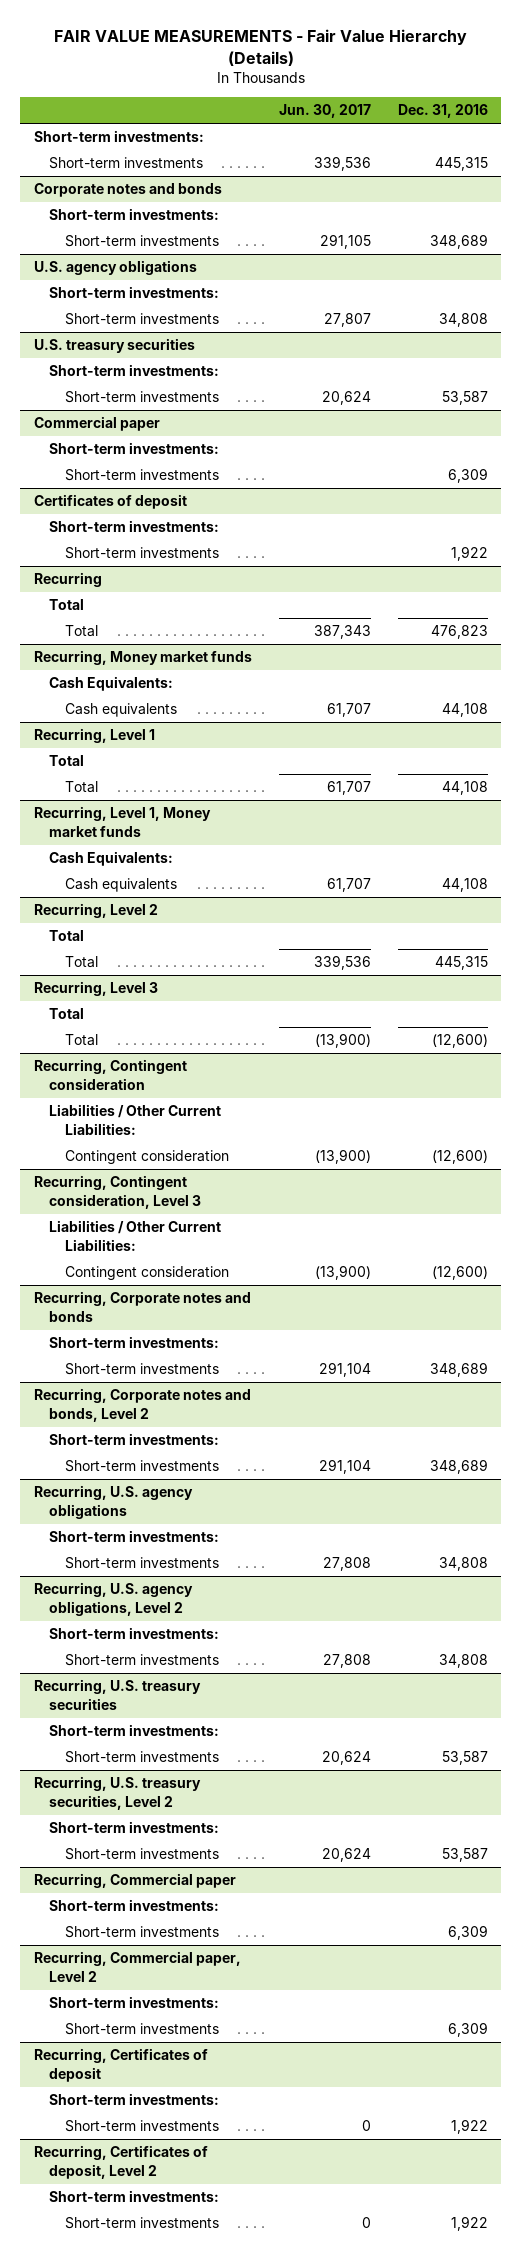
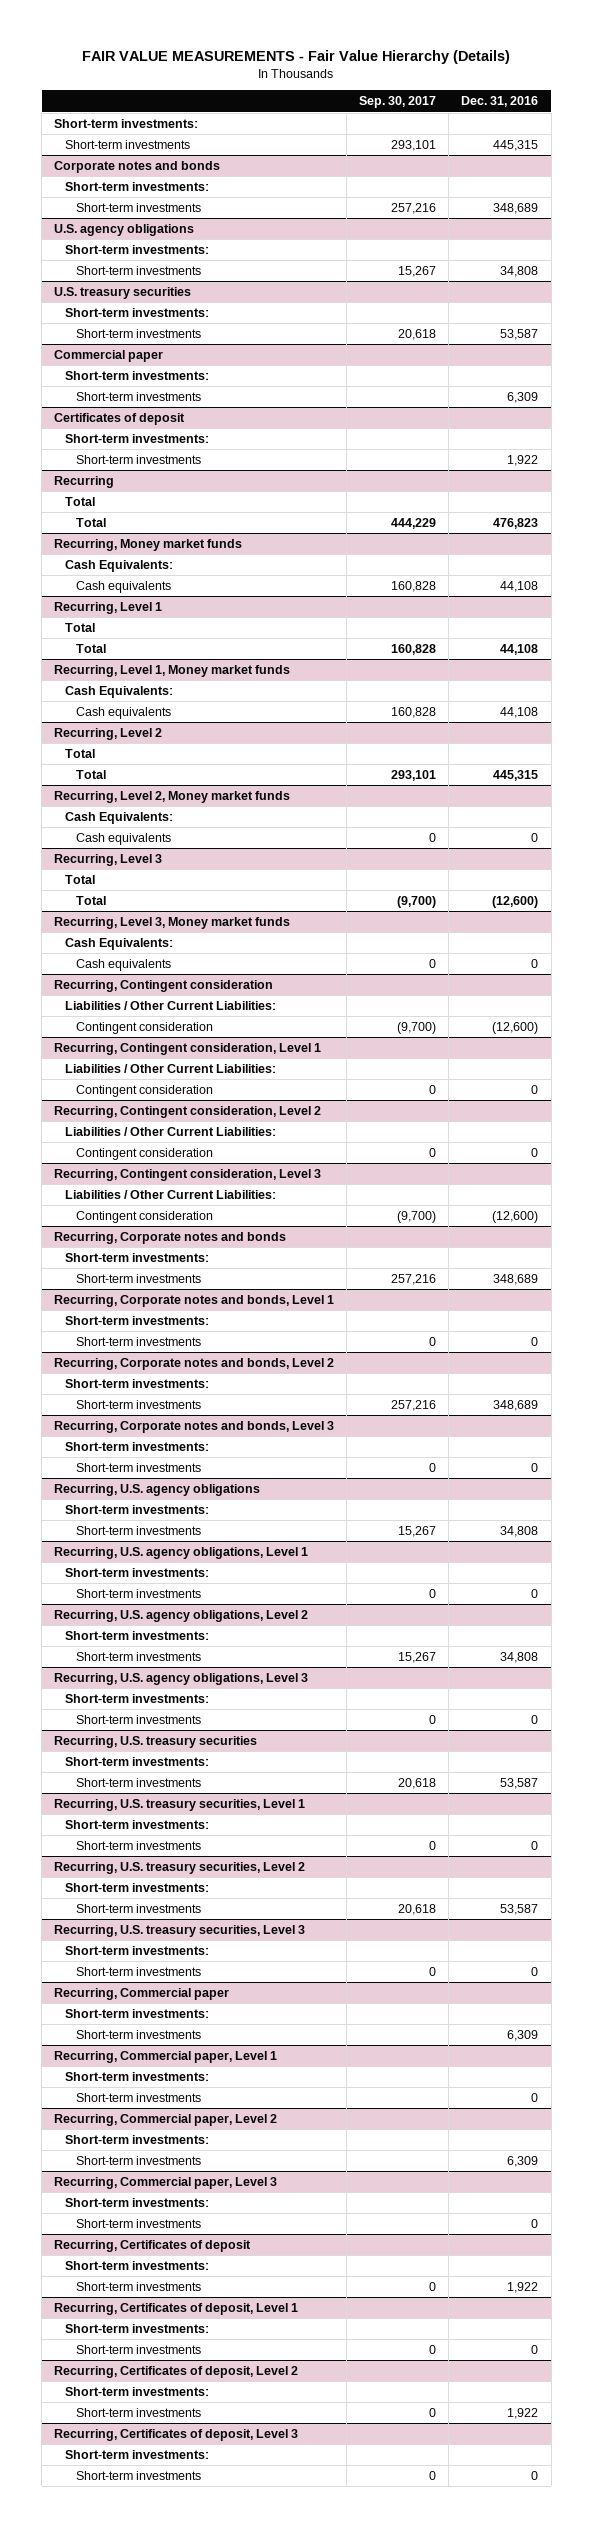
- | Jun. 30, 2017 | Dec. 31, 2016
+ | Sep. 30, 2017 | Dec. 31, 2016
+ Recurring, Level 2, Money market funds
+ Cash Equivalents:
+ Cash equivalents | 0 | 0
+ Recurring, Level 3, Money market funds
+ Cash Equivalents:
+ Cash equivalents | 0 | 0
+ Recurring, Contingent consideration, Level 1
+ Liabilities / Other Current Liabilities:
+ Contingent consideration | 0 | 0
+ Recurring, Contingent consideration, Level 2
+ Liabilities / Other Current Liabilities:
+ Contingent consideration | 0 | 0
+ Recurring, Corporate notes and bonds, Level 1
+ Short-term investments:
+ Short-term investments | 0 | 0
+ Recurring, Corporate notes and bonds, Level 3
+ Short-term investments:
+ Short-term investments | 0 | 0
+ Recurring, U.S. agency obligations, Level 1
+ Short-term investments:
+ Short-term investments | 0 | 0
+ Recurring, U.S. agency obligations, Level 3
+ Short-term investments:
+ Short-term investments | 0 | 0
+ Recurring, U.S. treasury securities, Level 1
+ Short-term investments:
+ Short-term investments | 0 | 0
+ Recurring, U.S. treasury securities, Level 3
+ Short-term investments:
+ Short-term investments | 0 | 0
+ Recurring, Commercial paper, Level 1
+ Short-term investments:
+ Short-term investments | | 0
+ Recurring, Commercial paper, Level 3
+ Short-term investments:
+ Short-term investments | | 0
+ Recurring, Certificates of deposit, Level 1
+ Short-term investments:
+ Short-term investments | 0 | 0
+ Recurring, Certificates of deposit, Level 3
+ Short-term investments:
+ Short-term investments | 0 | 0

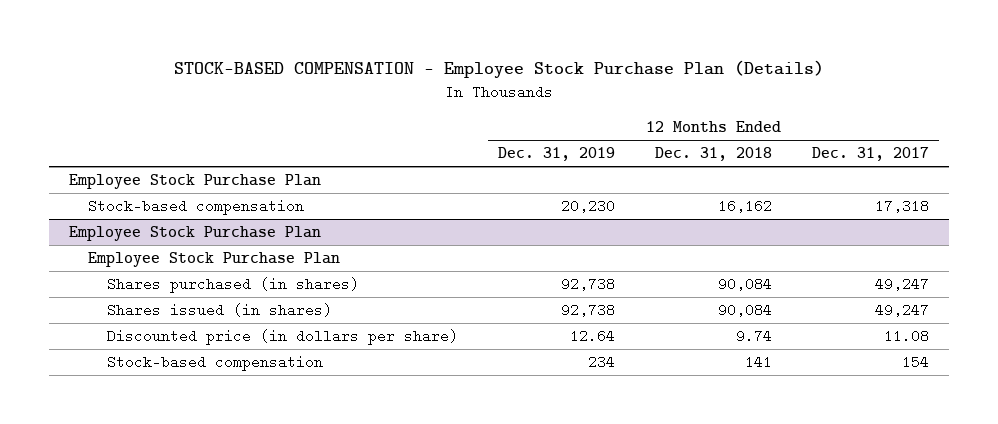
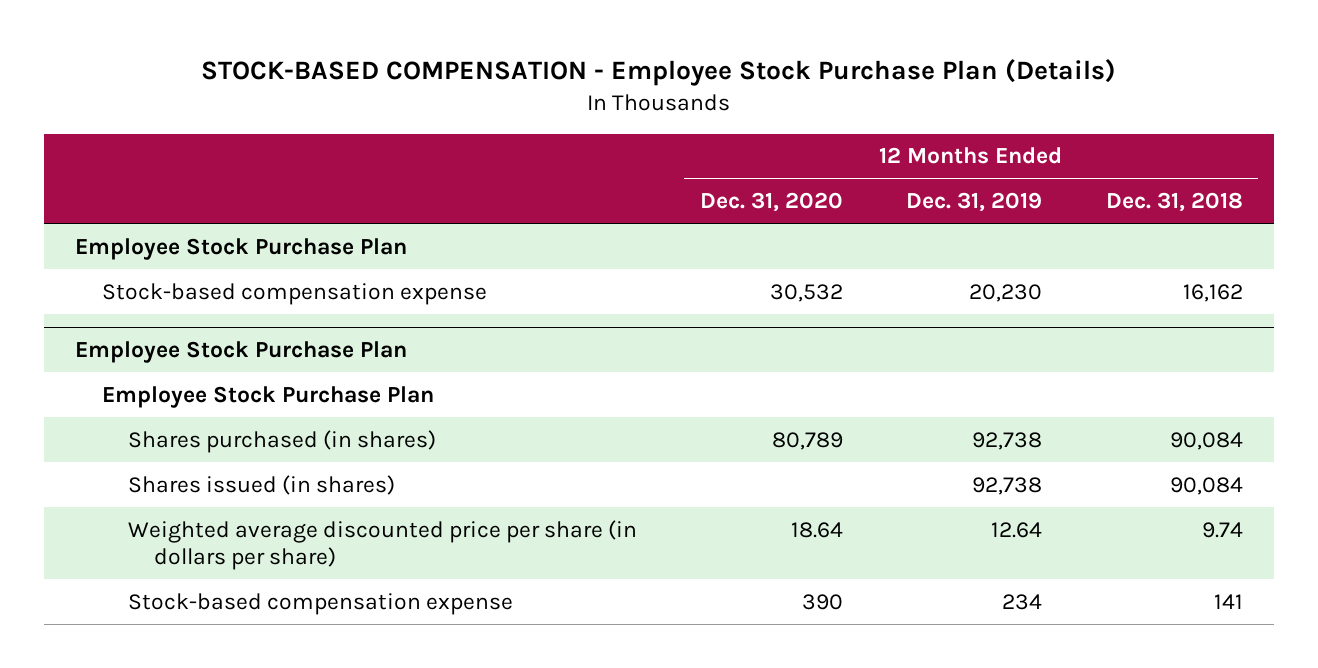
- | 12 Months Ended Dec. 31, 2019 | 12 Months Ended Dec. 31, 2018 | 12 Months Ended Dec. 31, 2017
+ | 12 Months Ended Dec. 31, 2020 | 12 Months Ended Dec. 31, 2019 | 12 Months Ended Dec. 31, 2018
- Stock-based compensation | 20,230 | 16,162 | 17,318
+ Stock-based compensation expense | 30,532 | 20,230 | 16,162
@ Employee Stock Purchase Plan
- Discounted price (in dollars per share) | 12.64 | 9.74 | 11.08
- Stock-based compensation | 234 | 141 | 154
+ Weighted average discounted price per share (in dollars per share) | 18.64 | 12.64 | 9.74
+ Stock-based compensation expense | 390 | 234 | 141

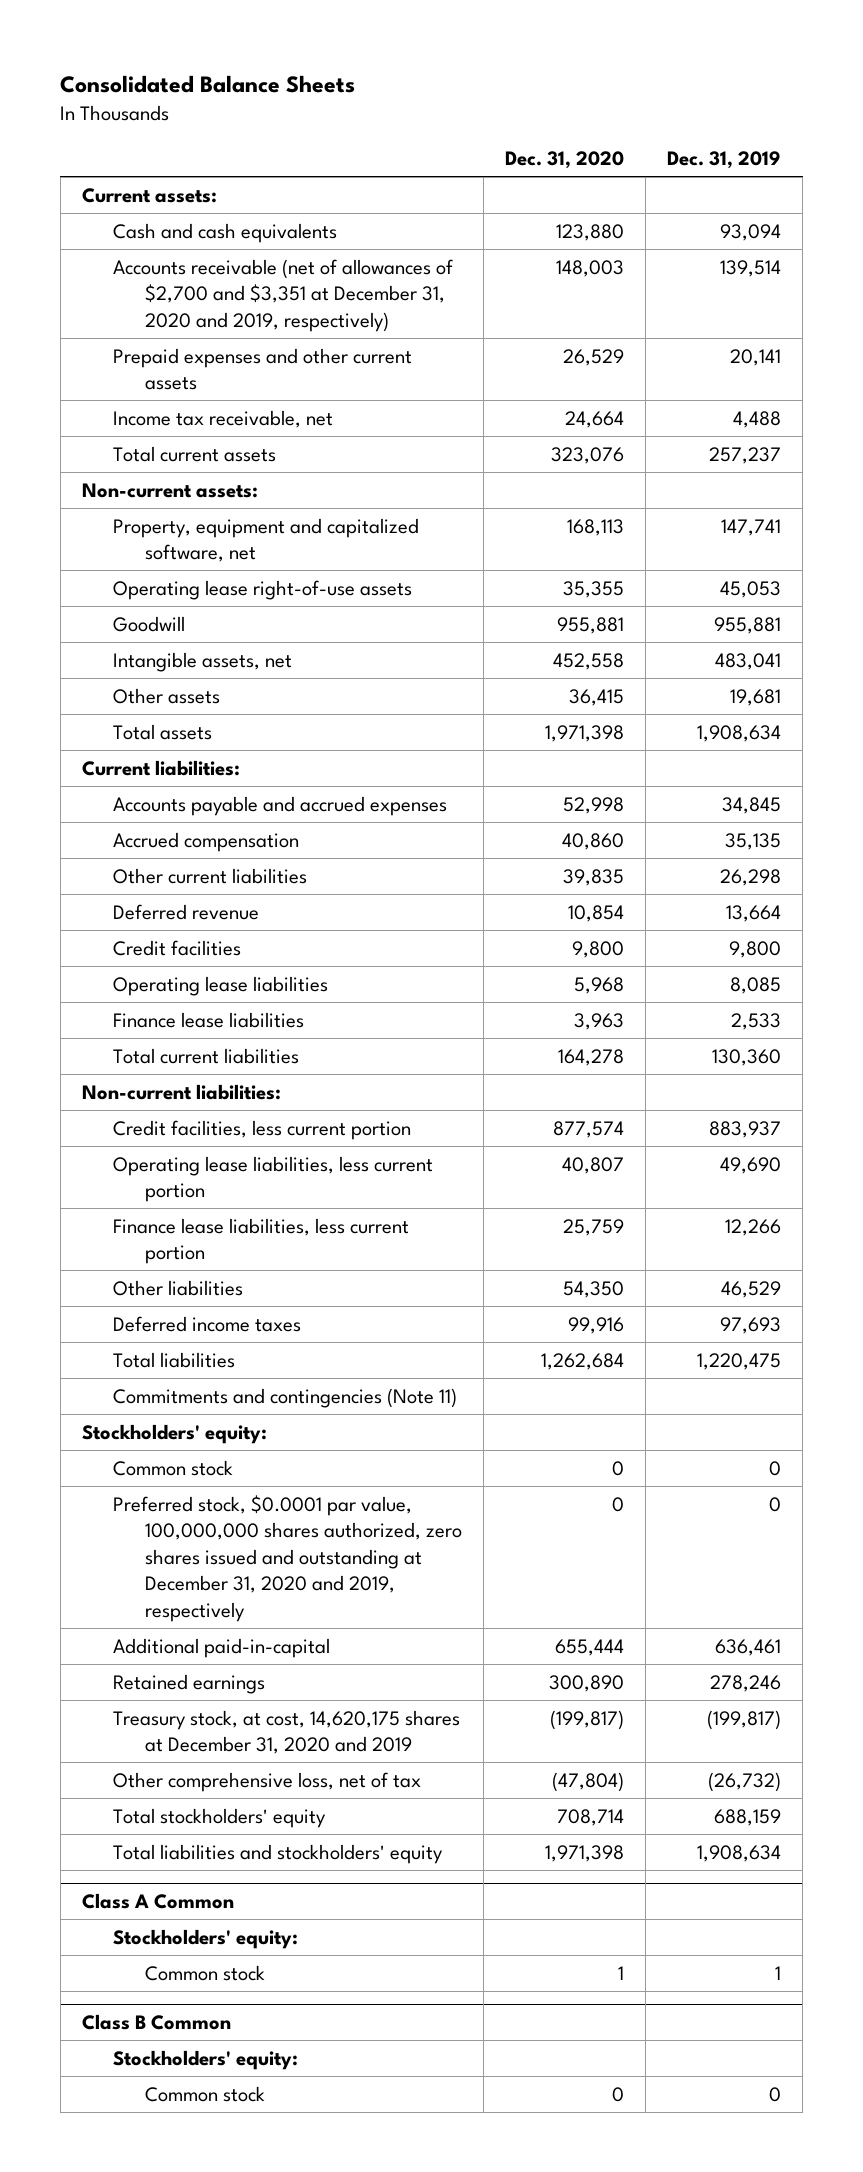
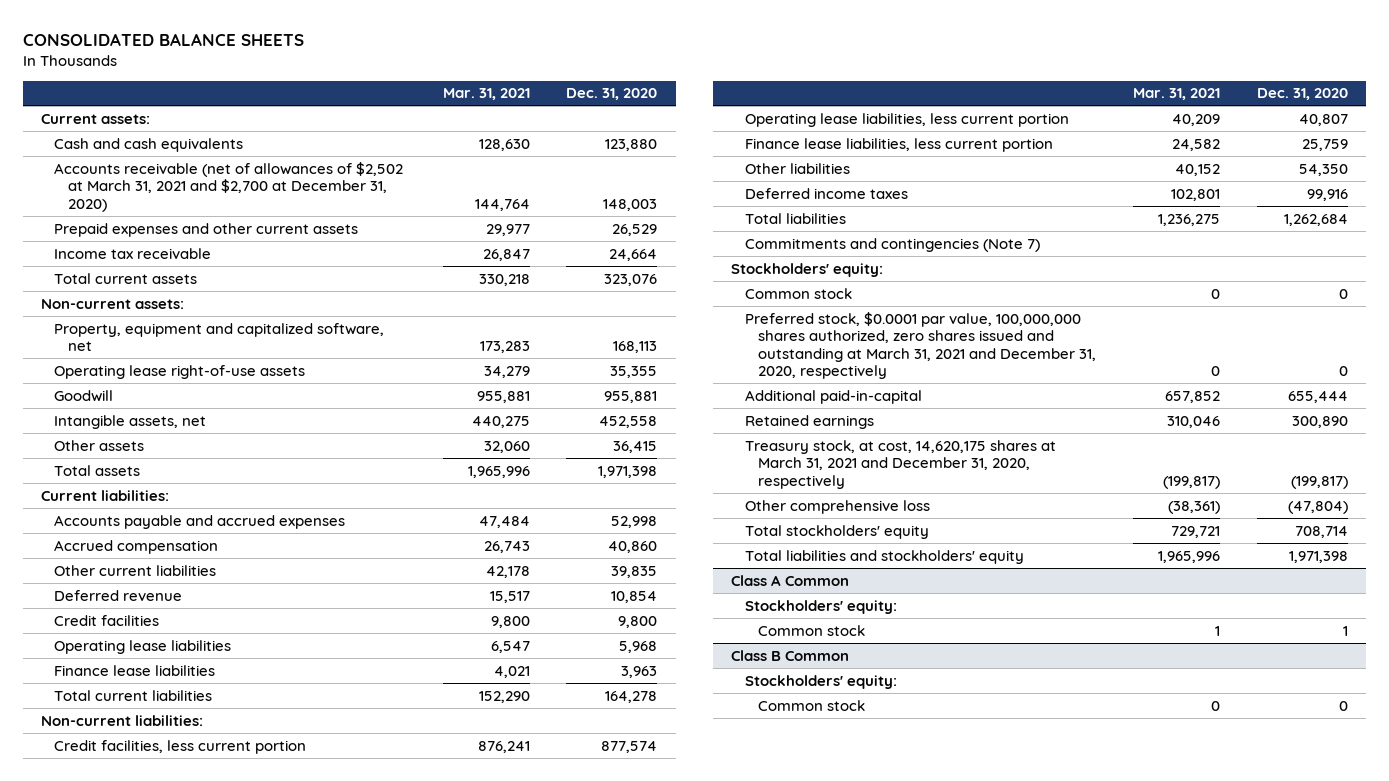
- Consolidated Balance Sheets
+ CONSOLIDATED BALANCE SHEETS
- | Dec. 31, 2020 | Dec. 31, 2019
+ | Mar. 31, 2021 | Dec. 31, 2020
- Accounts receivable (net of allowances of $2,700 and $3,351 at December 31, 2020 and 2019, respectively) | 148,003 | 139,514
+ Accounts receivable (net of allowances of $2,502 at March 31, 2021 and $2,700 at December 31, 2020) | 144,764 | 148,003
- Income tax receivable, net | 24,664 | 4,488
+ Income tax receivable | 26,847 | 24,664
- Commitments and contingencies (Note 11)
+ Commitments and contingencies (Note 7)
- Preferred stock, $0.0001 par value, 100,000,000 shares authorized, zero shares issued and outstanding at December 31, 2020 and 2019, respectively | 0 | 0
+ Preferred stock, $0.0001 par value, 100,000,000 shares authorized, zero shares issued and outstanding at March 31, 2021 and December 31, 2020, respectively | 0 | 0
- Treasury stock, at cost, 14,620,175 shares at December 31, 2020 and 2019 | (199,817) | (199,817)
- Other comprehensive loss, net of tax | (47,804) | (26,732)
+ Treasury stock, at cost, 14,620,175 shares at March 31, 2021 and December 31, 2020, respectively | (199,817) | (199,817)
+ Other comprehensive loss | (38,361) | (47,804)

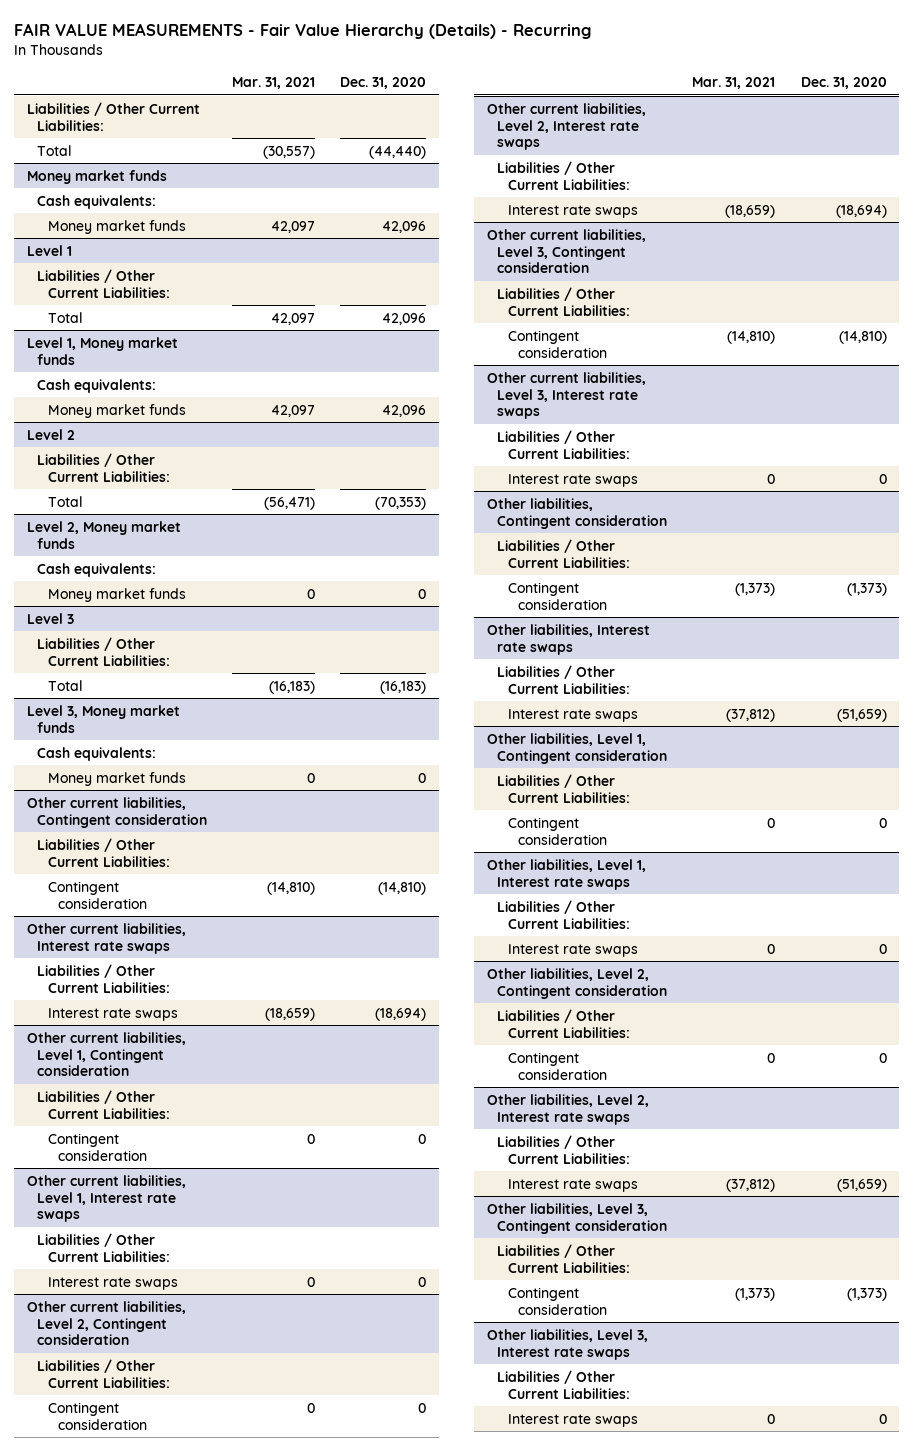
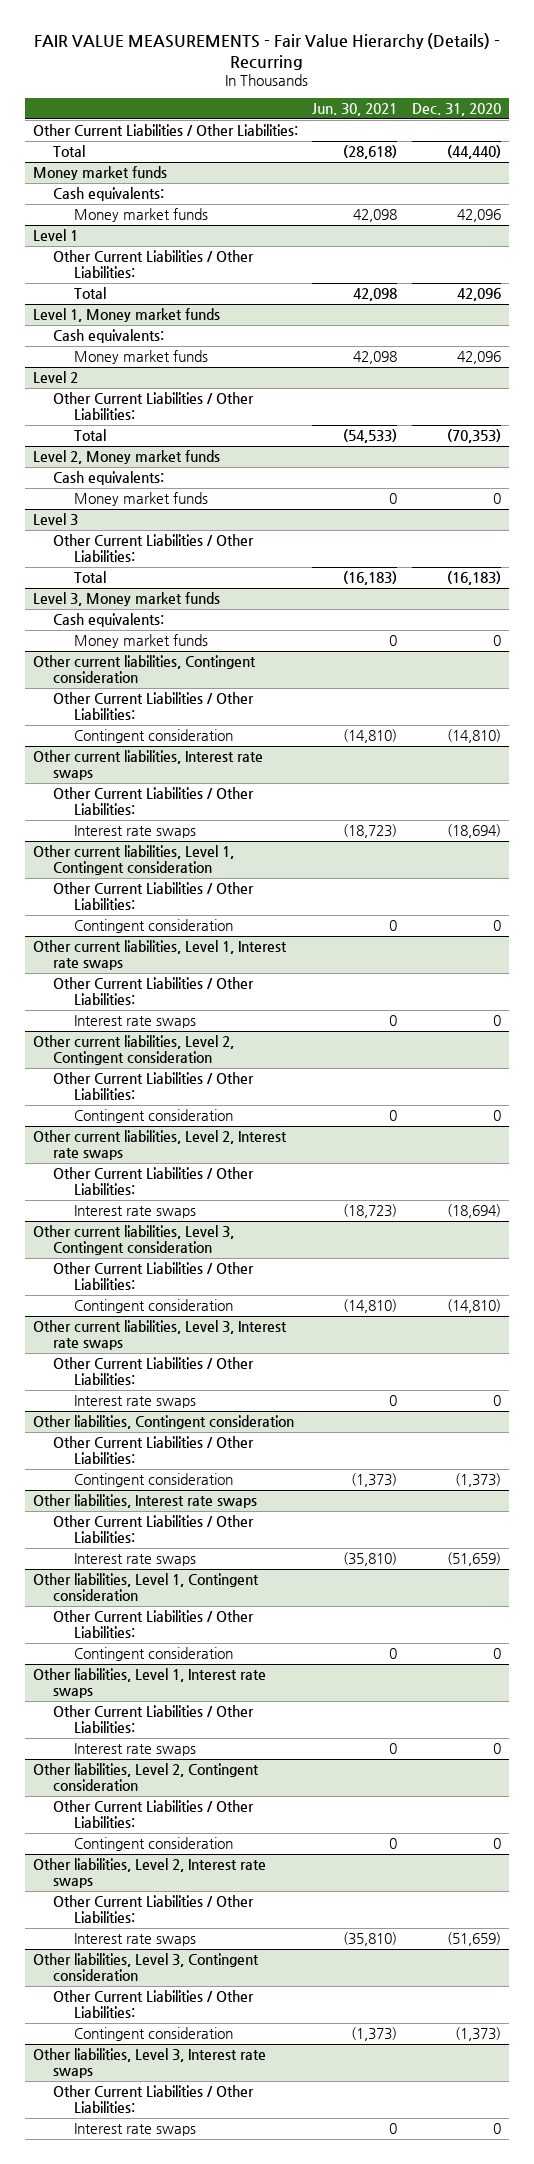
- | Mar. 31, 2021 | Dec. 31, 2020
+ | Jun. 30, 2021 | Dec. 31, 2020
- Liabilities / Other Current Liabilities:
+ Other Current Liabilities / Other Liabilities:
@ Level 1
- Liabilities / Other Current Liabilities:
+ Other Current Liabilities / Other Liabilities:
@ Level 2
- Liabilities / Other Current Liabilities:
+ Other Current Liabilities / Other Liabilities:
@ Level 3
- Liabilities / Other Current Liabilities:
+ Other Current Liabilities / Other Liabilities:
@ Other current liabilities, Contingent consideration
- Liabilities / Other Current Liabilities:
+ Other Current Liabilities / Other Liabilities:
@ Other current liabilities, Interest rate swaps
- Liabilities / Other Current Liabilities:
+ Other Current Liabilities / Other Liabilities:
@ Other current liabilities, Level 1, Contingent consideration
- Liabilities / Other Current Liabilities:
+ Other Current Liabilities / Other Liabilities:
@ Other current liabilities, Level 1, Interest rate swaps
- Liabilities / Other Current Liabilities:
+ Other Current Liabilities / Other Liabilities:
@ Other current liabilities, Level 2, Contingent consideration
- Liabilities / Other Current Liabilities:
+ Other Current Liabilities / Other Liabilities:
@ Other current liabilities, Level 2, Interest rate swaps
- Liabilities / Other Current Liabilities:
+ Other Current Liabilities / Other Liabilities:
@ Other current liabilities, Level 3, Contingent consideration
- Liabilities / Other Current Liabilities:
+ Other Current Liabilities / Other Liabilities:
@ Other current liabilities, Level 3, Interest rate swaps
- Liabilities / Other Current Liabilities:
+ Other Current Liabilities / Other Liabilities:
@ Other liabilities, Contingent consideration
- Liabilities / Other Current Liabilities:
+ Other Current Liabilities / Other Liabilities:
@ Other liabilities, Interest rate swaps
- Liabilities / Other Current Liabilities:
+ Other Current Liabilities / Other Liabilities:
@ Other liabilities, Level 1, Contingent consideration
- Liabilities / Other Current Liabilities:
+ Other Current Liabilities / Other Liabilities:
@ Other liabilities, Level 1, Interest rate swaps
- Liabilities / Other Current Liabilities:
+ Other Current Liabilities / Other Liabilities:
@ Other liabilities, Level 2, Contingent consideration
- Liabilities / Other Current Liabilities:
+ Other Current Liabilities / Other Liabilities:
@ Other liabilities, Level 2, Interest rate swaps
- Liabilities / Other Current Liabilities:
+ Other Current Liabilities / Other Liabilities:
@ Other liabilities, Level 3, Contingent consideration
- Liabilities / Other Current Liabilities:
+ Other Current Liabilities / Other Liabilities:
@ Other liabilities, Level 3, Interest rate swaps
- Liabilities / Other Current Liabilities:
+ Other Current Liabilities / Other Liabilities:

